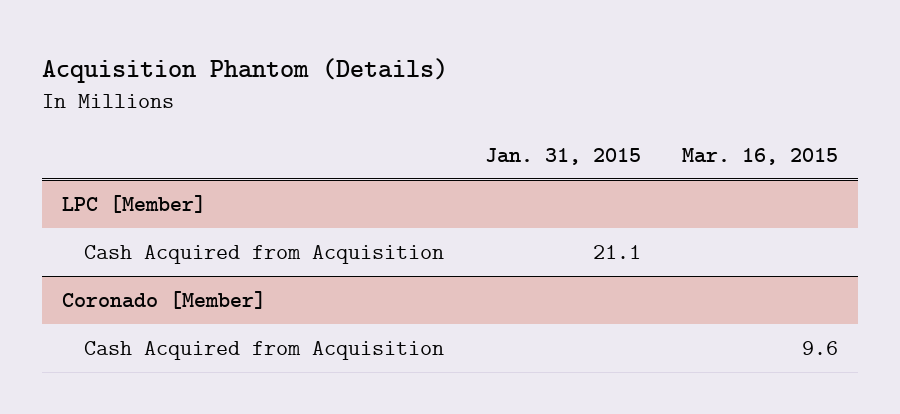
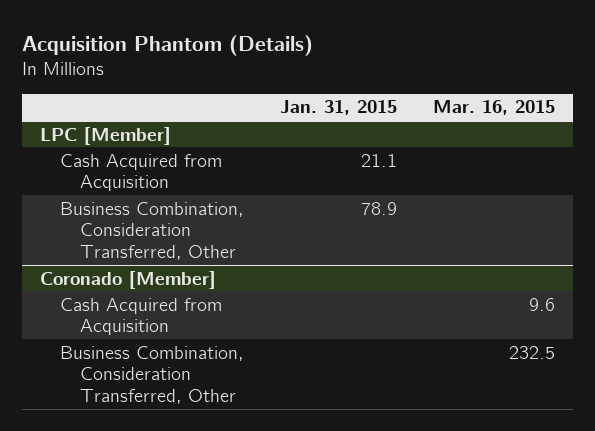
@ LPC [Member]
+ Business Combination, Consideration Transferred, Other | 78.9 |
@ Coronado [Member]
+ Business Combination, Consideration Transferred, Other | | 232.5

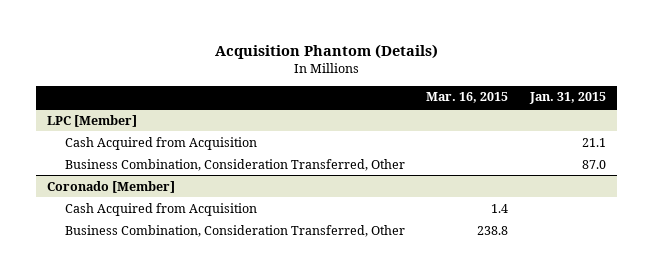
- | Jan. 31, 2015 | Mar. 16, 2015
+ | Mar. 16, 2015 | Jan. 31, 2015
@ LPC [Member]
- Business Combination, Consideration Transferred, Other | 78.9 |
+ Business Combination, Consideration Transferred, Other | | 87.0
@ Coronado [Member]
- Cash Acquired from Acquisition | | 9.6
- Business Combination, Consideration Transferred, Other | | 232.5
+ Cash Acquired from Acquisition | 1.4 |
+ Business Combination, Consideration Transferred, Other | 238.8 |

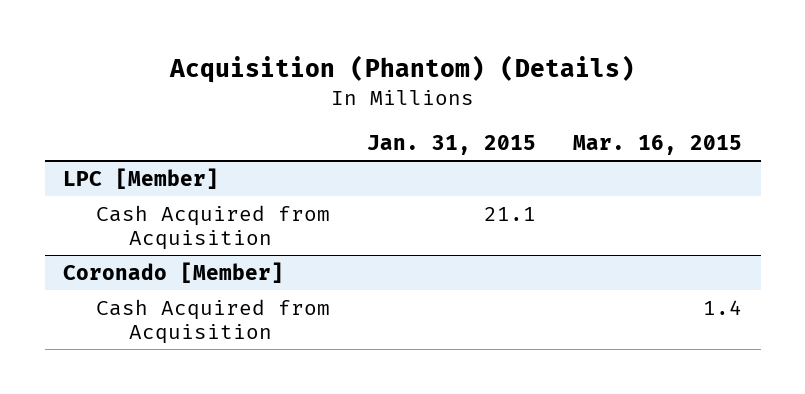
- Acquisition Phantom (Details)
+ Acquisition (Phantom) (Details)
- | Mar. 16, 2015 | Jan. 31, 2015
+ | Jan. 31, 2015 | Mar. 16, 2015
@ LPC [Member]
- Business Combination, Consideration Transferred, Other | | 87.0
@ Coronado [Member]
- Business Combination, Consideration Transferred, Other | 238.8 |

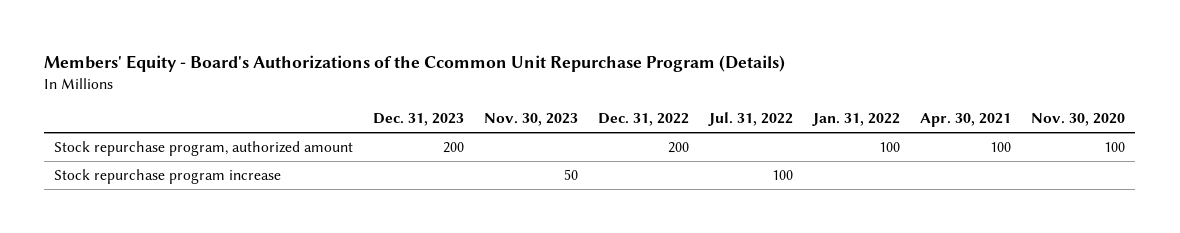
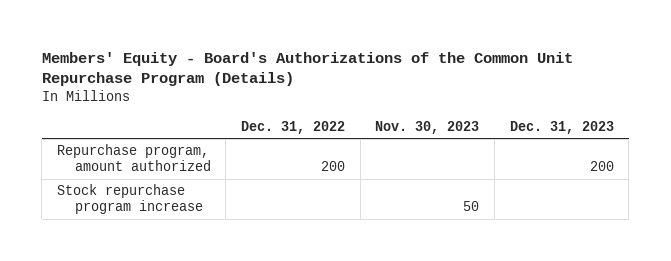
- Members' Equity - Board's Authorizations of the Ccommon Unit Repurchase Program (Details)
+ Members' Equity - Board's Authorizations of the Common Unit Repurchase Program (Details)
- | Dec. 31, 2023 | Nov. 30, 2023 | Dec. 31, 2022 | Jul. 31, 2022 | Jan. 31, 2022 | Apr. 30, 2021 | Nov. 30, 2020
+ | Dec. 31, 2022 | Nov. 30, 2023 | Dec. 31, 2023
- Stock repurchase program, authorized amount | 200 | | 200 | | 100 | 100 | 100
+ Repurchase program, amount authorized | 200 | | 200

